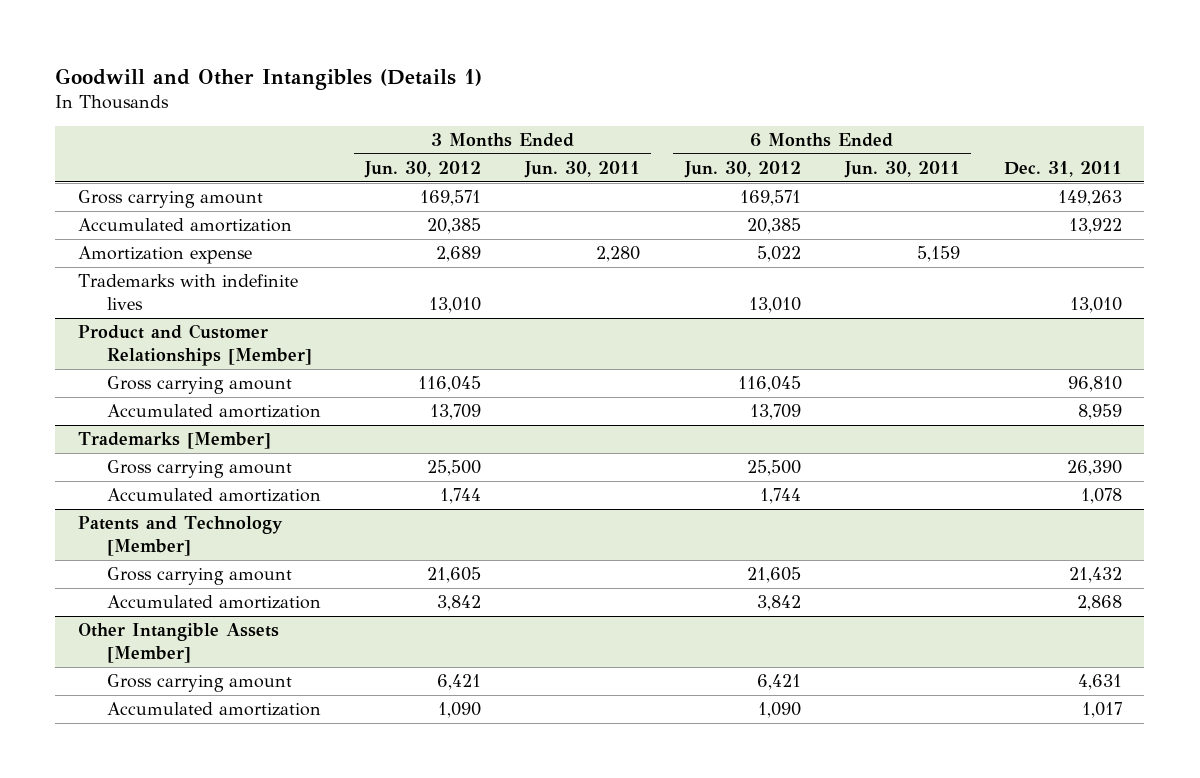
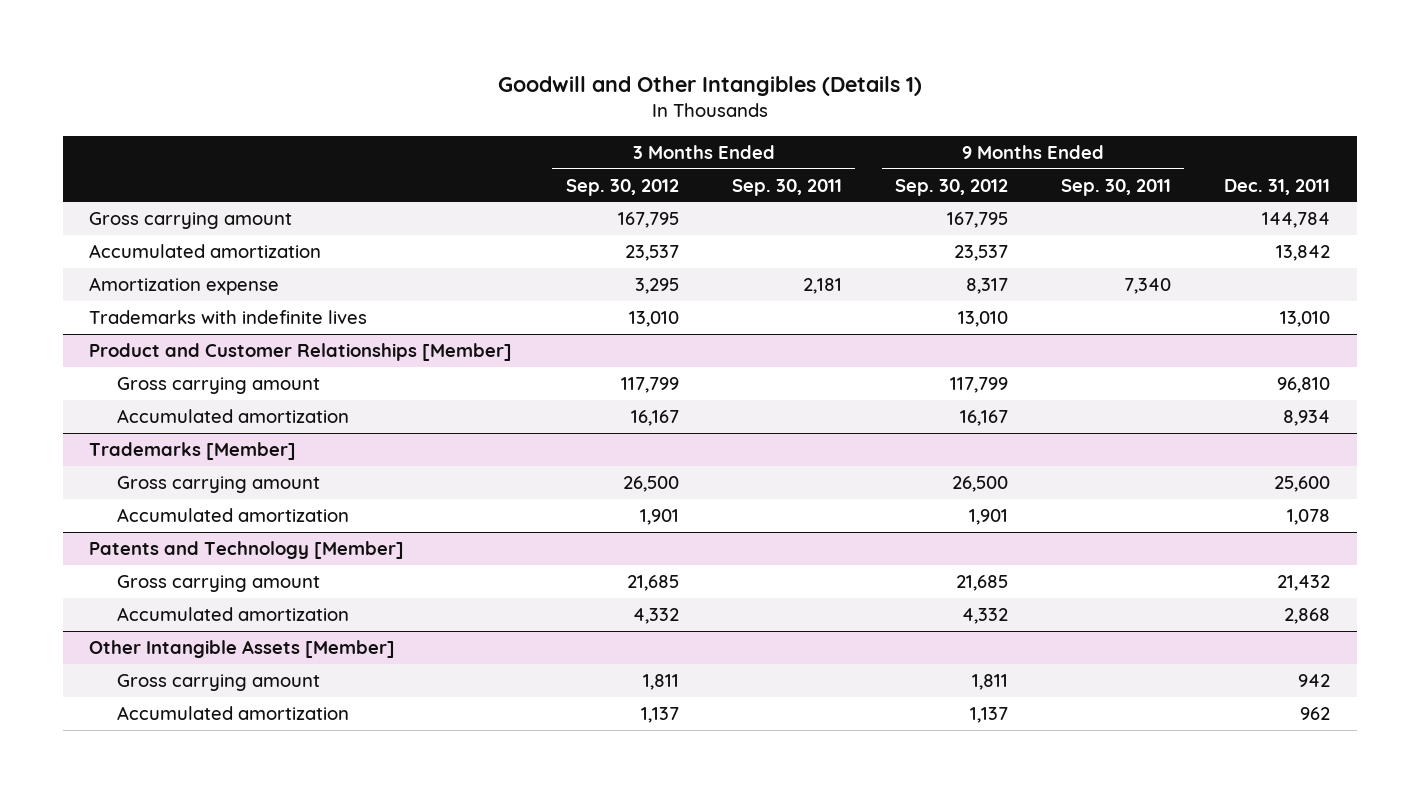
- | 3 Months Ended Jun. 30, 2012 | 3 Months Ended Jun. 30, 2011 | 6 Months Ended Jun. 30, 2012 | 6 Months Ended Jun. 30, 2011 | Dec. 31, 2011
+ | 3 Months Ended Sep. 30, 2012 | 3 Months Ended Sep. 30, 2011 | 9 Months Ended Sep. 30, 2012 | 9 Months Ended Sep. 30, 2011 | Dec. 31, 2011
- Gross carrying amount | 169,571 | | 169,571 | | 149,263
- Accumulated amortization | 20,385 | | 20,385 | | 13,922
+ Gross carrying amount | 167,795 | | 167,795 | | 144,784
+ Accumulated amortization | 23,537 | | 23,537 | | 13,842
@ Product and Customer Relationships [Member]
- Accumulated amortization | 13,709 | | 13,709 | | 8,959
+ Accumulated amortization | 16,167 | | 16,167 | | 8,934
@ Trademarks [Member]
- Gross carrying amount | 25,500 | | 25,500 | | 26,390
+ Gross carrying amount | 26,500 | | 26,500 | | 25,600
@ Other Intangible Assets [Member]
- Gross carrying amount | 6,421 | | 6,421 | | 4,631
- Accumulated amortization | 1,090 | | 1,090 | | 1,017
+ Gross carrying amount | 1,811 | | 1,811 | | 942
+ Accumulated amortization | 1,137 | | 1,137 | | 962

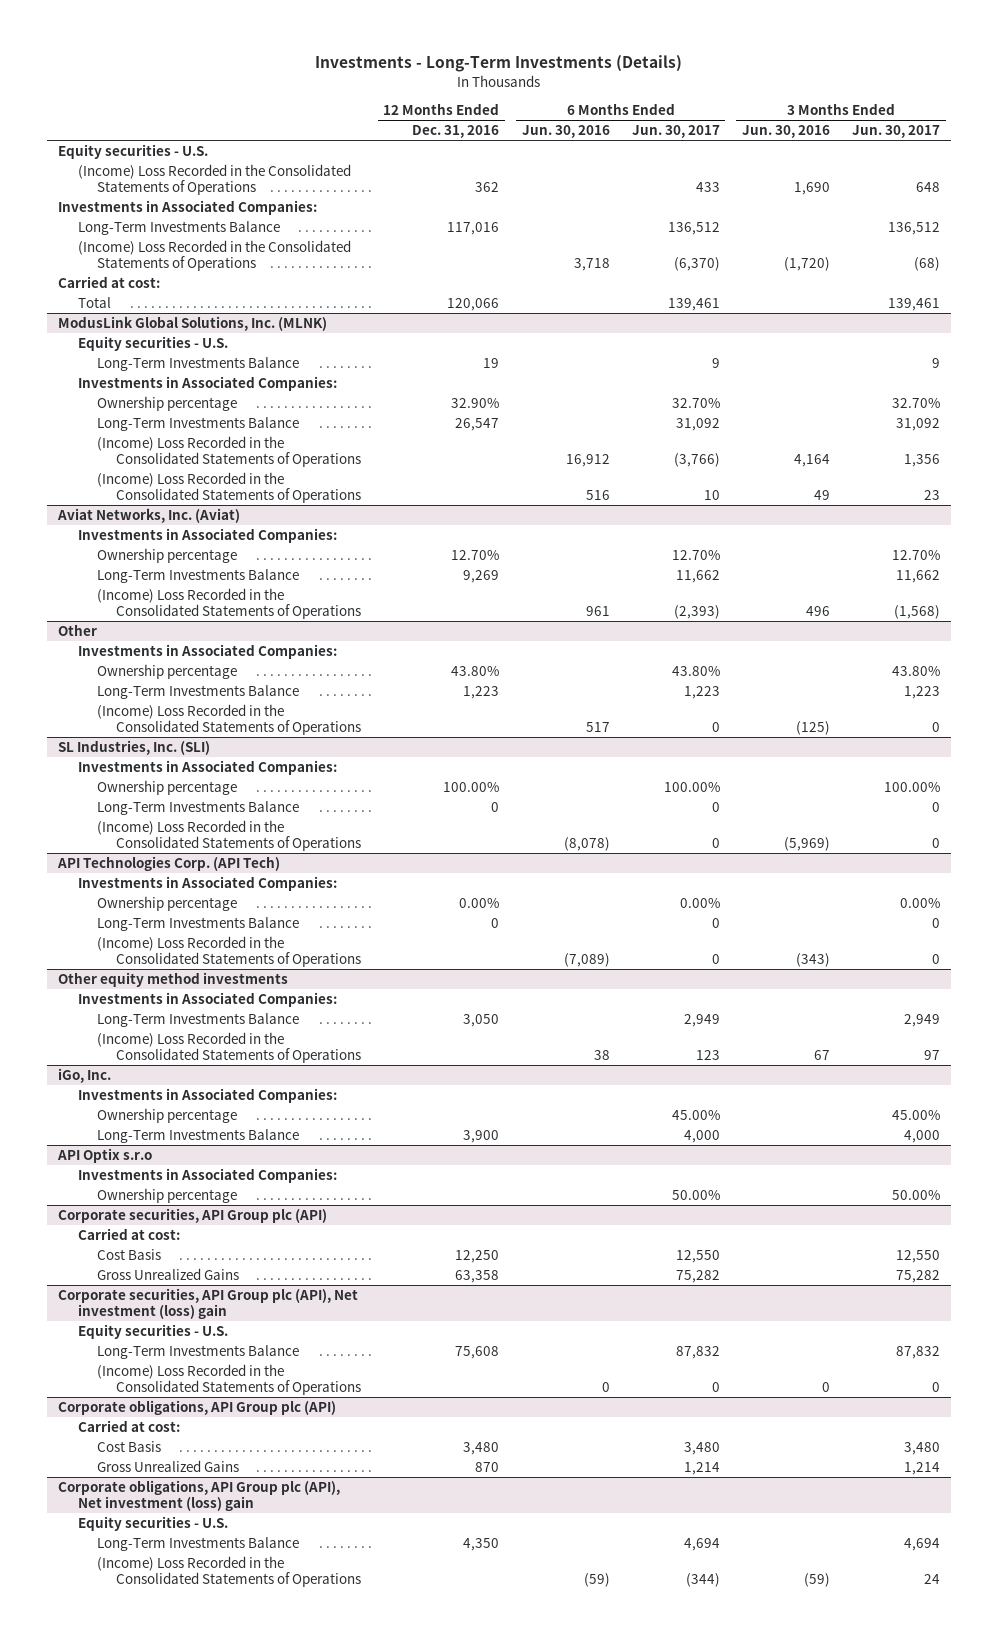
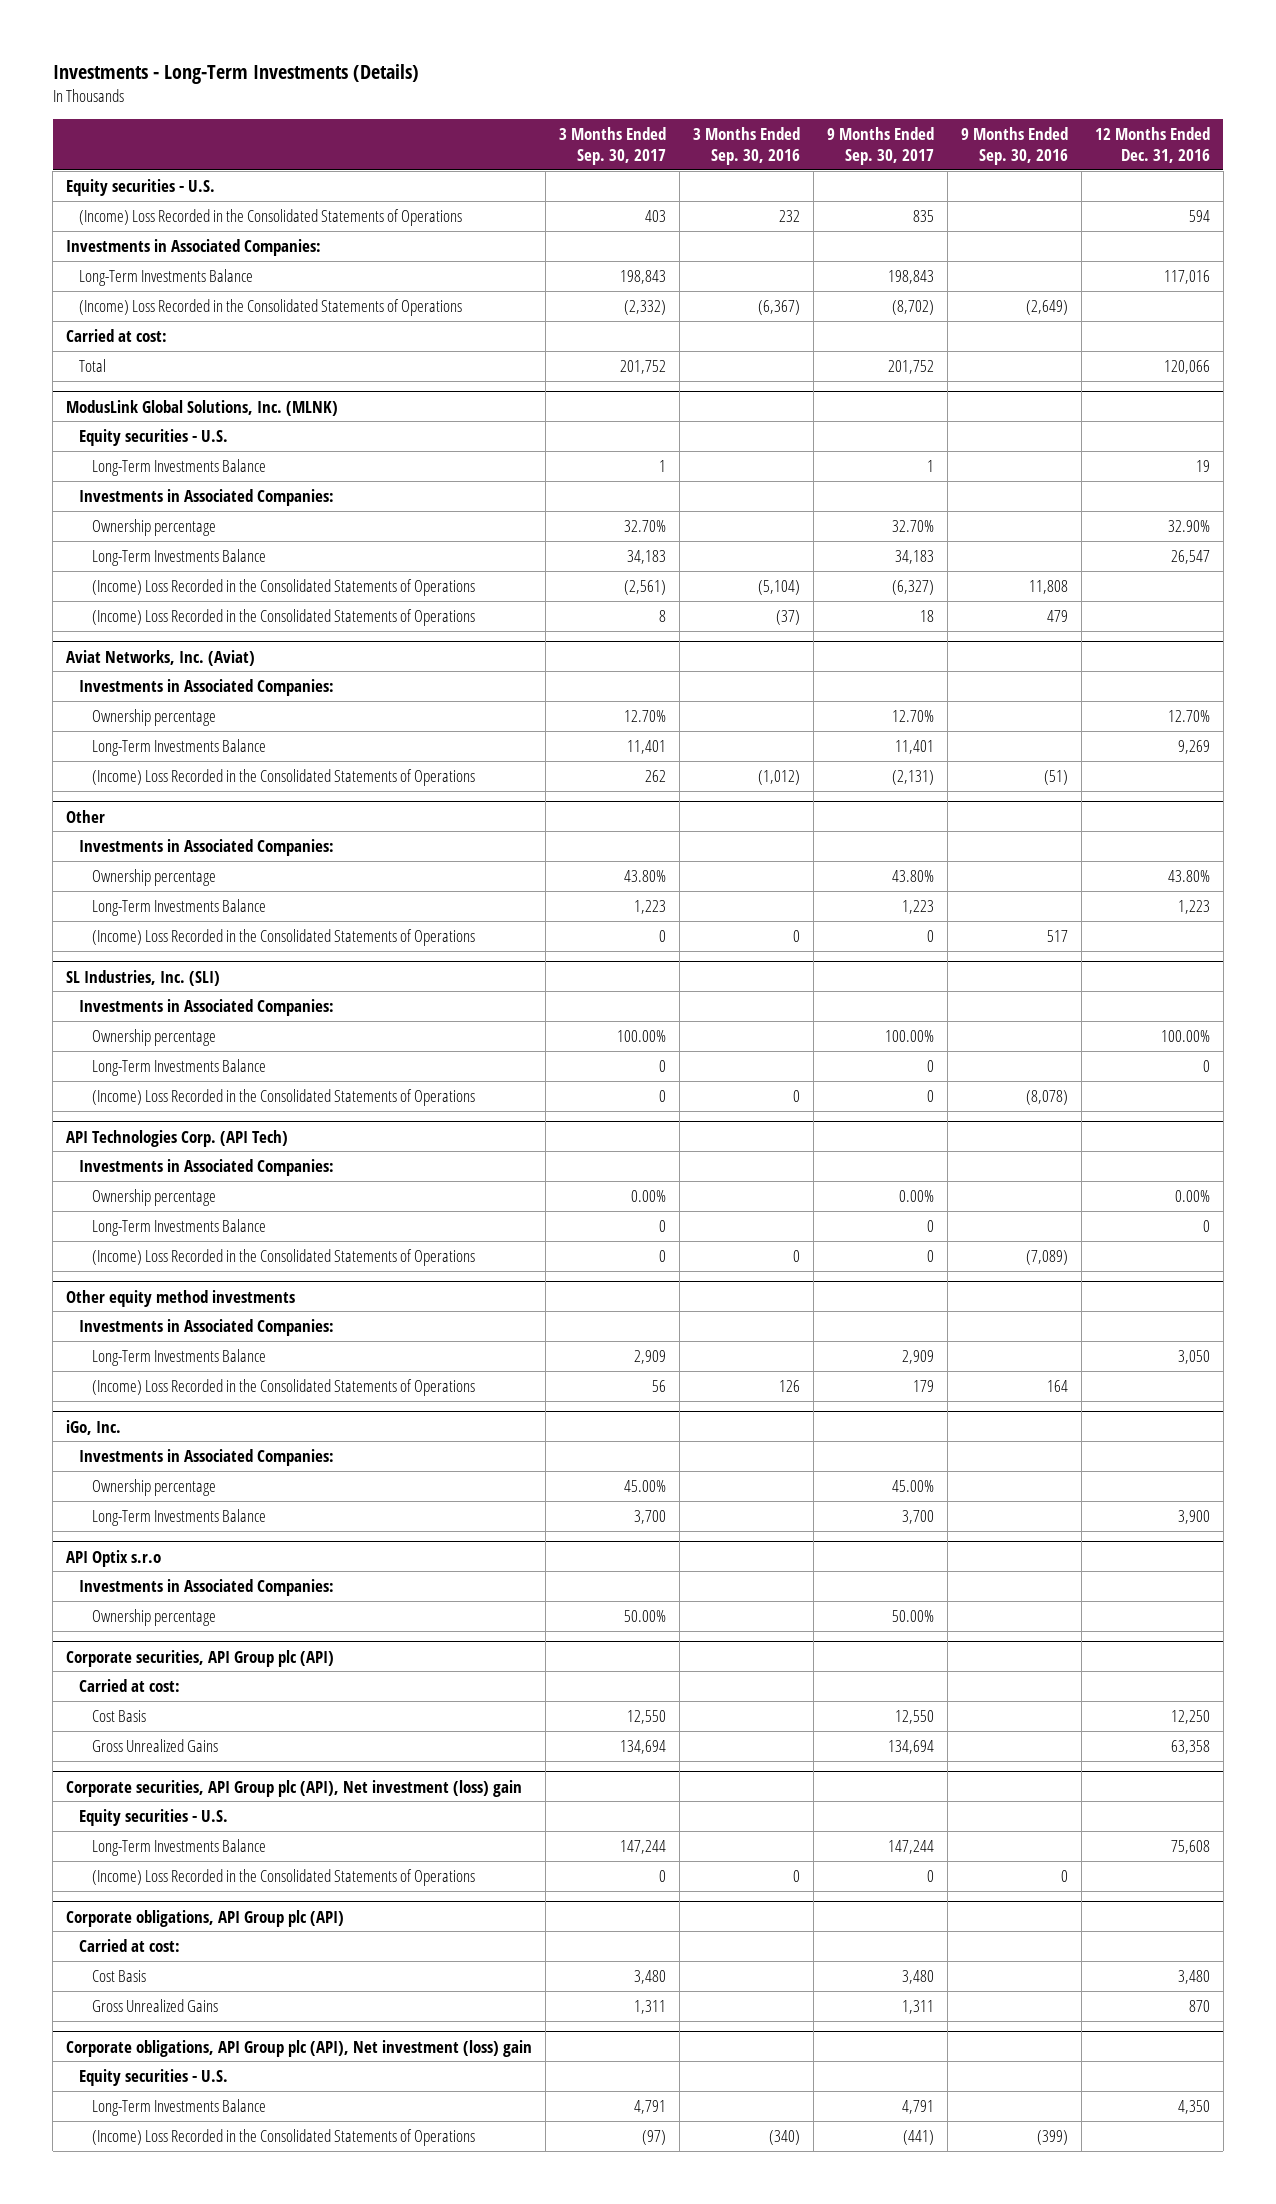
- | 12 Months Ended Dec. 31, 2016 | 6 Months Ended Jun. 30, 2016 | 6 Months Ended Jun. 30, 2017 | 3 Months Ended Jun. 30, 2016 | 3 Months Ended Jun. 30, 2017
+ | 3 Months Ended Sep. 30, 2017 | 3 Months Ended Sep. 30, 2016 | 9 Months Ended Sep. 30, 2017 | 9 Months Ended Sep. 30, 2016 | 12 Months Ended Dec. 31, 2016
- (Income) Loss Recorded in the Consolidated Statements of Operations | 362 | | 433 | 1,690 | 648
+ (Income) Loss Recorded in the Consolidated Statements of Operations | 403 | 232 | 835 | | 594

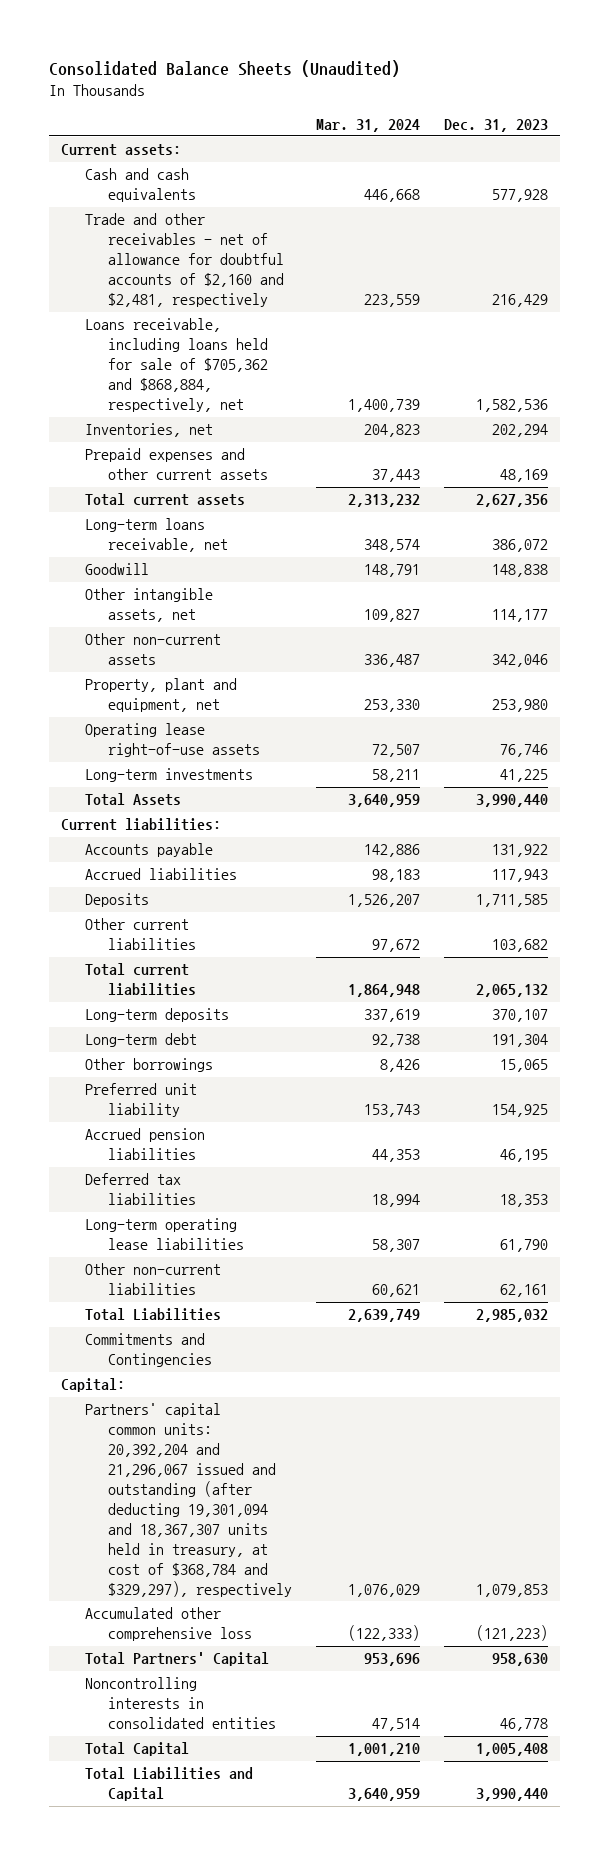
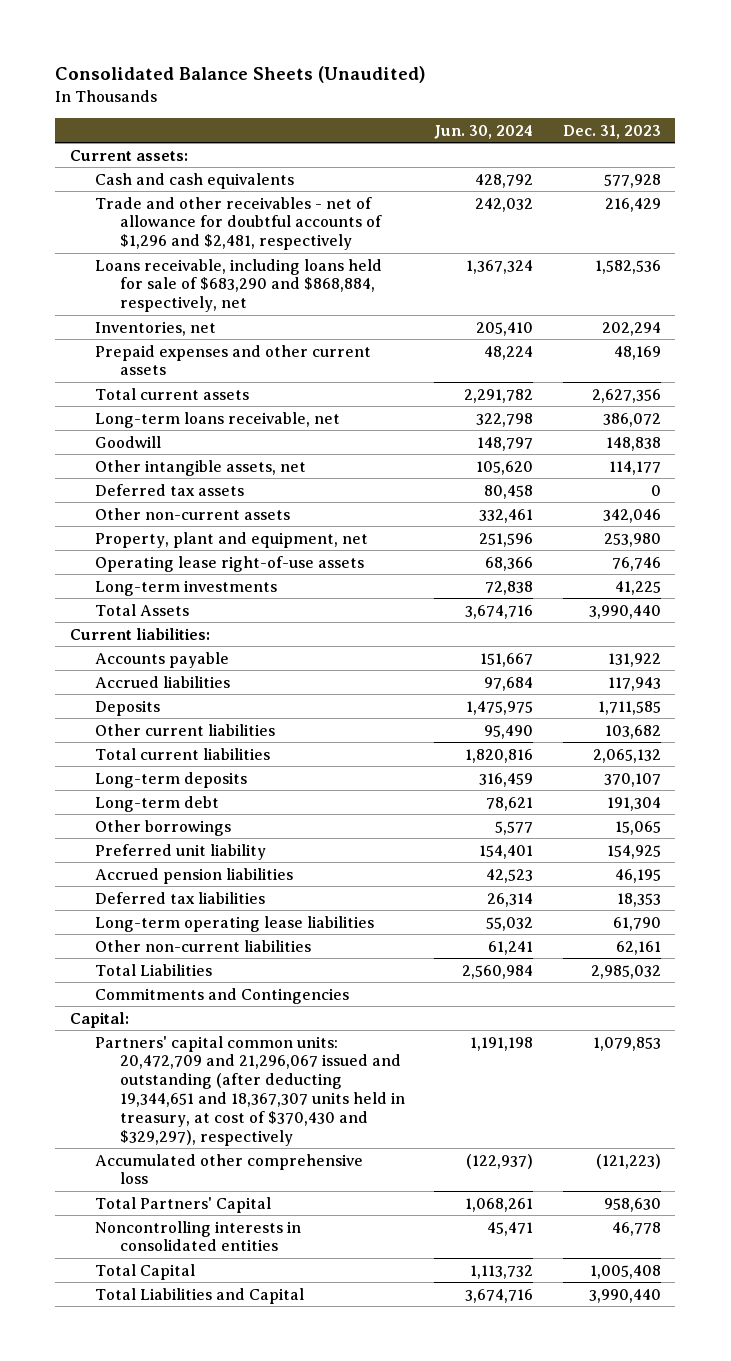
- | Mar. 31, 2024 | Dec. 31, 2023
+ | Jun. 30, 2024 | Dec. 31, 2023
- Trade and other receivables - net of allowance for doubtful accounts of $2,160 and $2,481, respectively | 223,559 | 216,429
- Loans receivable, including loans held for sale of $705,362 and $868,884, respectively, net | 1,400,739 | 1,582,536
+ Trade and other receivables - net of allowance for doubtful accounts of $1,296 and $2,481, respectively | 242,032 | 216,429
+ Loans receivable, including loans held for sale of $683,290 and $868,884, respectively, net | 1,367,324 | 1,582,536
+ Deferred tax assets | 80,458 | 0
- Partners' capital common units: 20,392,204 and 21,296,067 issued and outstanding (after deducting 19,301,094 and 18,367,307 units held in treasury, at cost of $368,784 and $329,297), respectively | 1,076,029 | 1,079,853
+ Partners' capital common units: 20,472,709 and 21,296,067 issued and outstanding (after deducting 19,344,651 and 18,367,307 units held in treasury, at cost of $370,430 and $329,297), respectively | 1,191,198 | 1,079,853

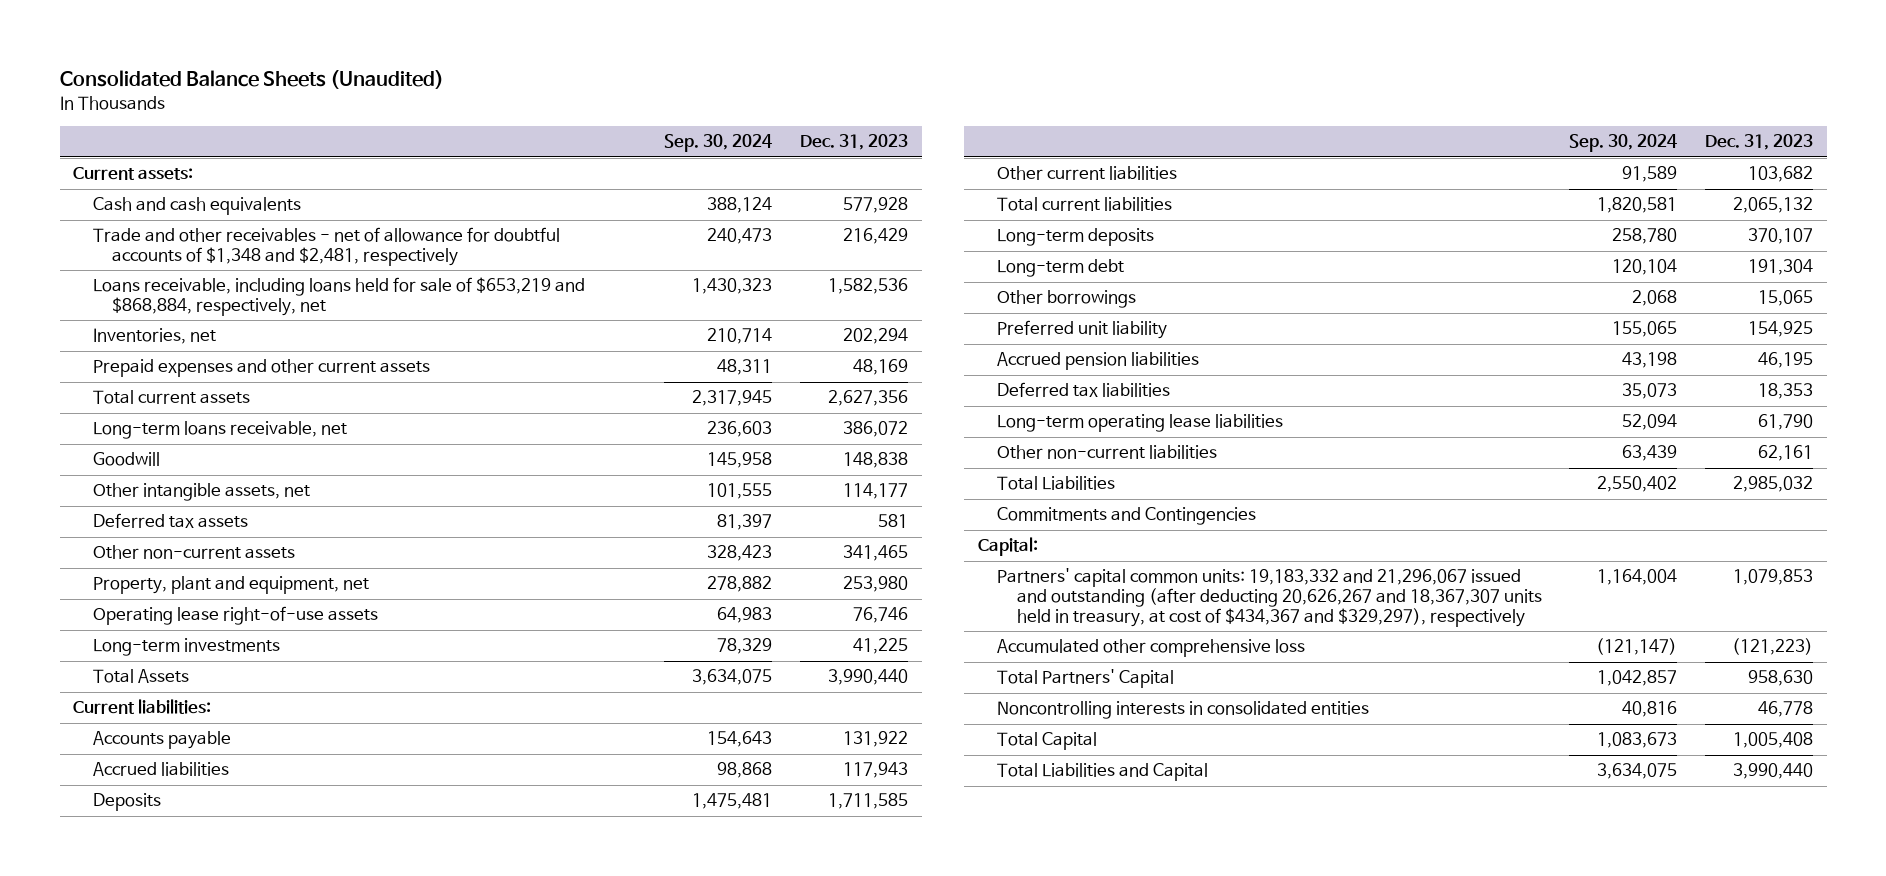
- | Jun. 30, 2024 | Dec. 31, 2023
+ | Sep. 30, 2024 | Dec. 31, 2023
- Trade and other receivables - net of allowance for doubtful accounts of $1,296 and $2,481, respectively | 242,032 | 216,429
- Loans receivable, including loans held for sale of $683,290 and $868,884, respectively, net | 1,367,324 | 1,582,536
+ Trade and other receivables - net of allowance for doubtful accounts of $1,348 and $2,481, respectively | 240,473 | 216,429
+ Loans receivable, including loans held for sale of $653,219 and $868,884, respectively, net | 1,430,323 | 1,582,536
- Deferred tax assets | 80,458 | 0
- Other non-current assets | 332,461 | 342,046
+ Deferred tax assets | 81,397 | 581
+ Other non-current assets | 328,423 | 341,465
- Partners' capital common units: 20,472,709 and 21,296,067 issued and outstanding (after deducting 19,344,651 and 18,367,307 units held in treasury, at cost of $370,430 and $329,297), respectively | 1,191,198 | 1,079,853
+ Partners' capital common units: 19,183,332 and 21,296,067 issued and outstanding (after deducting 20,626,267 and 18,367,307 units held in treasury, at cost of $434,367 and $329,297), respectively | 1,164,004 | 1,079,853

